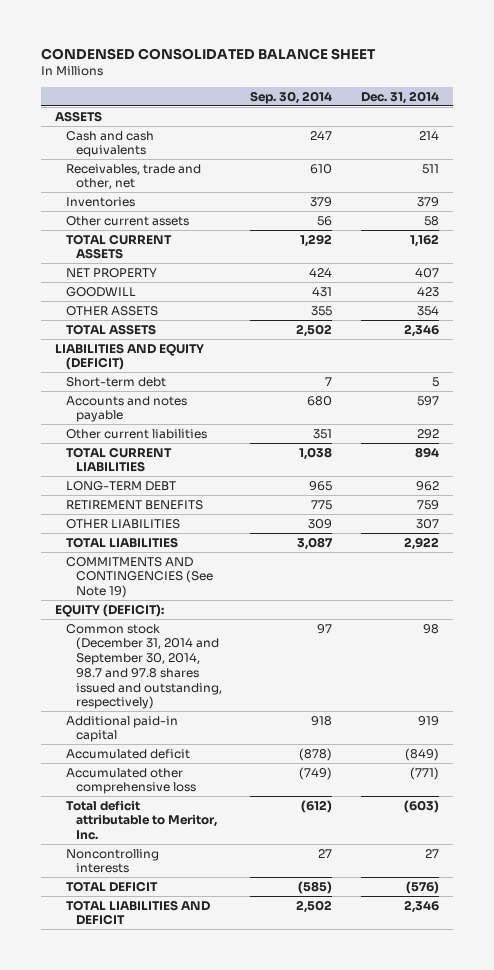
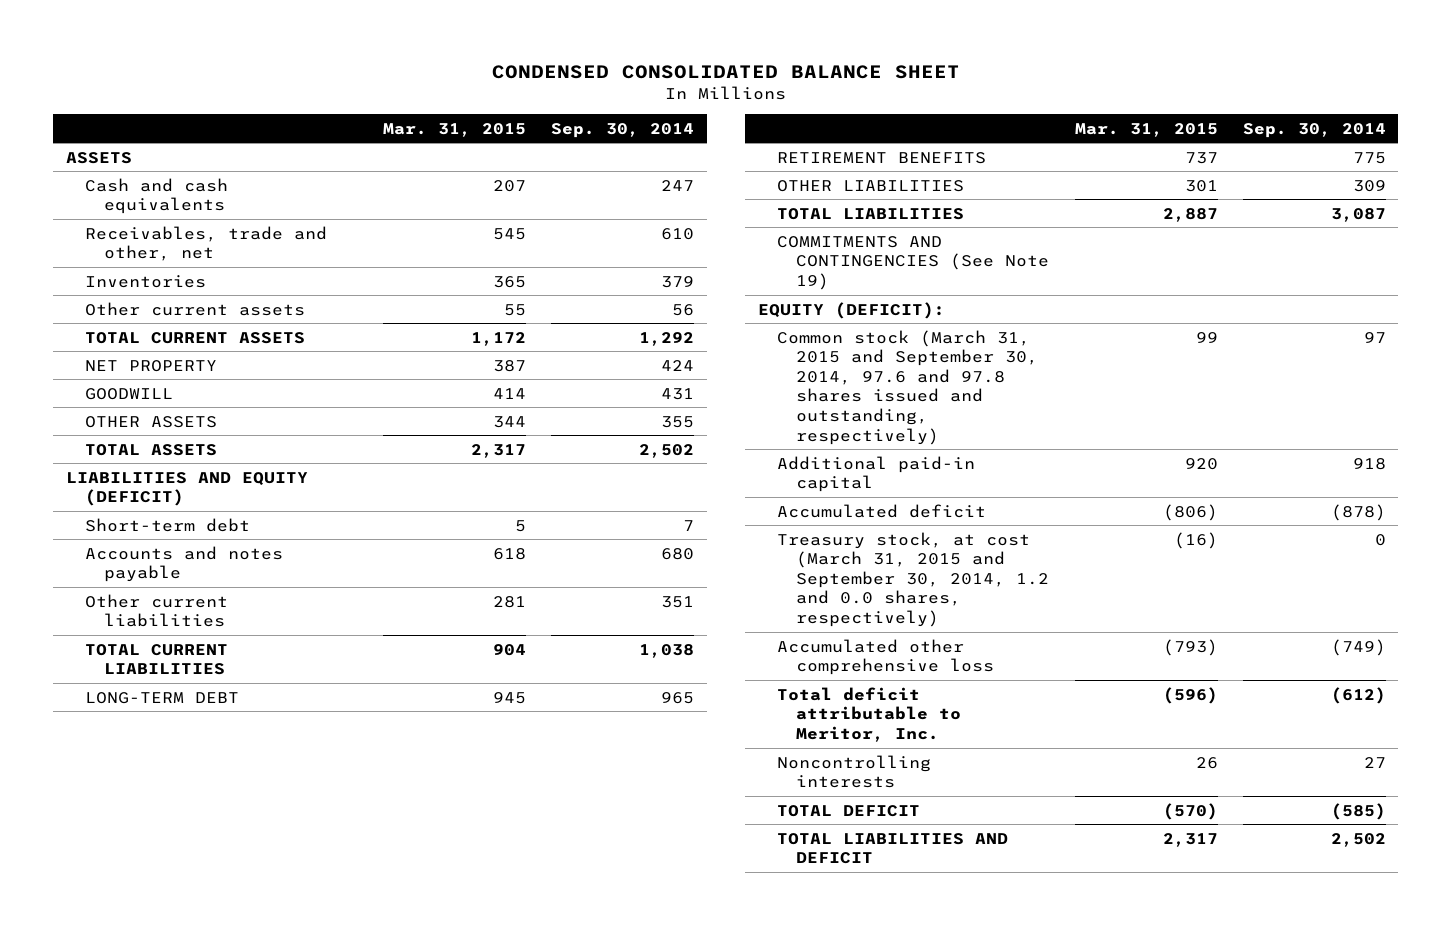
- | Sep. 30, 2014 | Dec. 31, 2014
+ | Mar. 31, 2015 | Sep. 30, 2014
- Common stock (December 31, 2014 and September 30, 2014, 98.7 and 97.8 shares issued and outstanding, respectively) | 97 | 98
+ Common stock (March 31, 2015 and September 30, 2014, 97.6 and 97.8 shares issued and outstanding, respectively) | 99 | 97
+ Treasury stock, at cost (March 31, 2015 and September 30, 2014, 1.2 and 0.0 shares, respectively) | (16) | 0

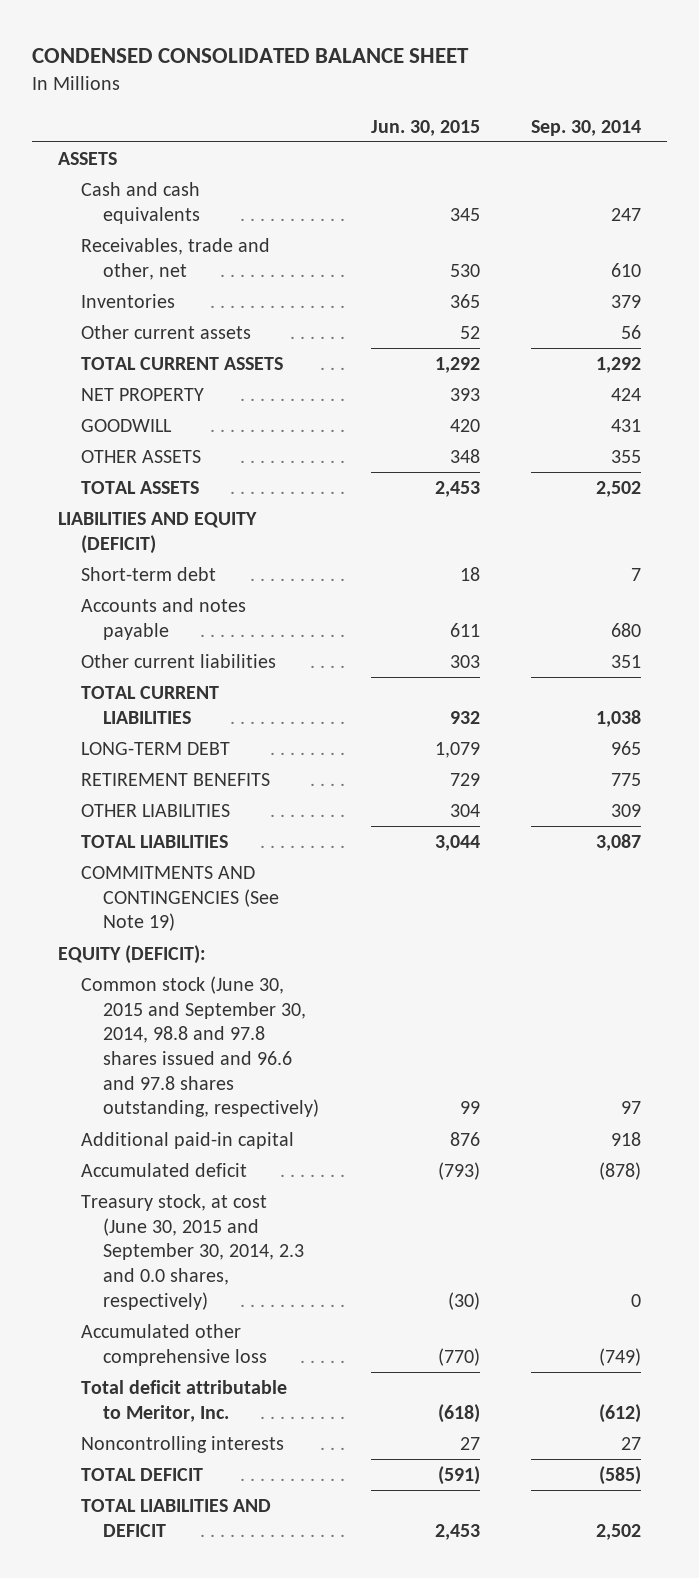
- | Mar. 31, 2015 | Sep. 30, 2014
+ | Jun. 30, 2015 | Sep. 30, 2014
- Common stock (March 31, 2015 and September 30, 2014, 97.6 and 97.8 shares issued and outstanding, respectively) | 99 | 97
+ Common stock (June 30, 2015 and September 30, 2014, 98.8 and 97.8 shares issued and 96.6 and 97.8 shares outstanding, respectively) | 99 | 97
- Treasury stock, at cost (March 31, 2015 and September 30, 2014, 1.2 and 0.0 shares, respectively) | (16) | 0
+ Treasury stock, at cost (June 30, 2015 and September 30, 2014, 2.3 and 0.0 shares, respectively) | (30) | 0

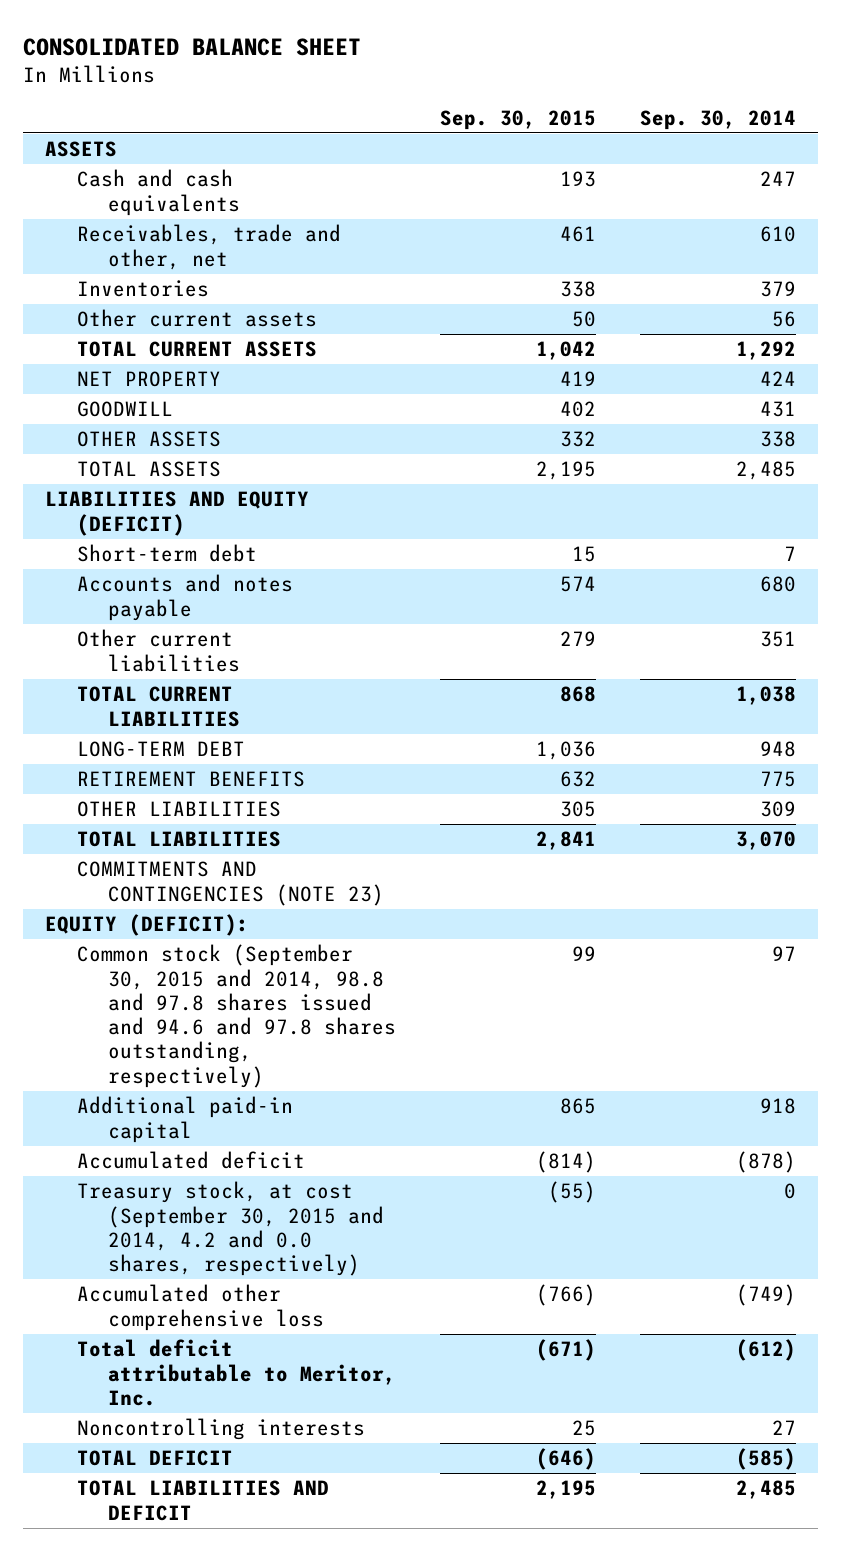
- CONDENSED CONSOLIDATED BALANCE SHEET
+ CONSOLIDATED BALANCE SHEET
- | Jun. 30, 2015 | Sep. 30, 2014
+ | Sep. 30, 2015 | Sep. 30, 2014
- OTHER ASSETS | 348 | 355
- TOTAL ASSETS | 2,453 | 2,502
+ OTHER ASSETS | 332 | 338
+ TOTAL ASSETS | 2,195 | 2,485
- LONG-TERM DEBT | 1,079 | 965
+ LONG-TERM DEBT | 1,036 | 948
- TOTAL LIABILITIES | 3,044 | 3,087
- COMMITMENTS AND CONTINGENCIES (See Note 19)
+ TOTAL LIABILITIES | 2,841 | 3,070
+ COMMITMENTS AND CONTINGENCIES (NOTE 23)
- Common stock (June 30, 2015 and September 30, 2014, 98.8 and 97.8 shares issued and 96.6 and 97.8 shares outstanding, respectively) | 99 | 97
+ Common stock (September 30, 2015 and 2014, 98.8 and 97.8 shares issued and 94.6 and 97.8 shares outstanding, respectively) | 99 | 97
- Treasury stock, at cost (June 30, 2015 and September 30, 2014, 2.3 and 0.0 shares, respectively) | (30) | 0
+ Treasury stock, at cost (September 30, 2015 and 2014, 4.2 and 0.0 shares, respectively) | (55) | 0
- TOTAL LIABILITIES AND DEFICIT | 2,453 | 2,502
+ TOTAL LIABILITIES AND DEFICIT | 2,195 | 2,485

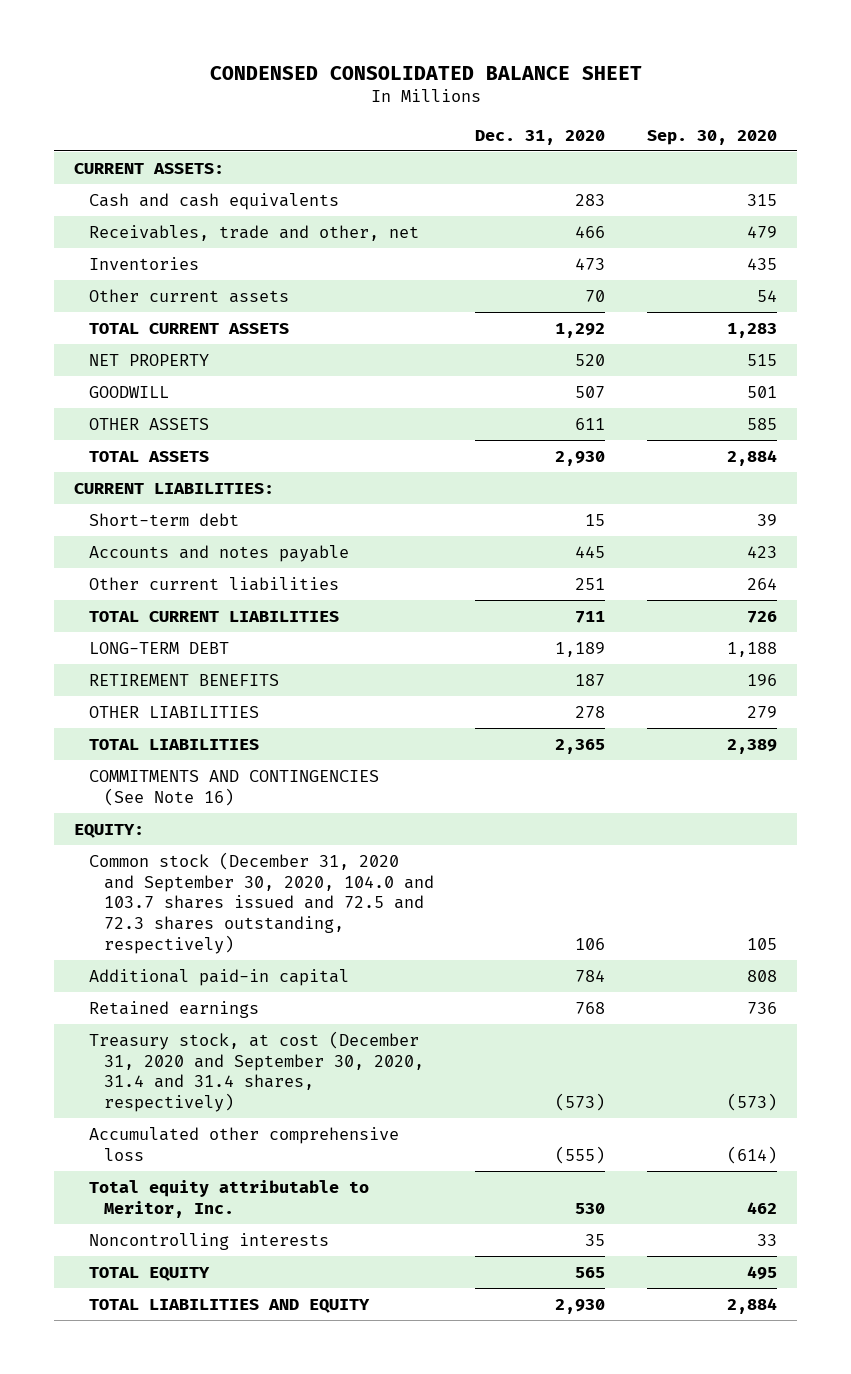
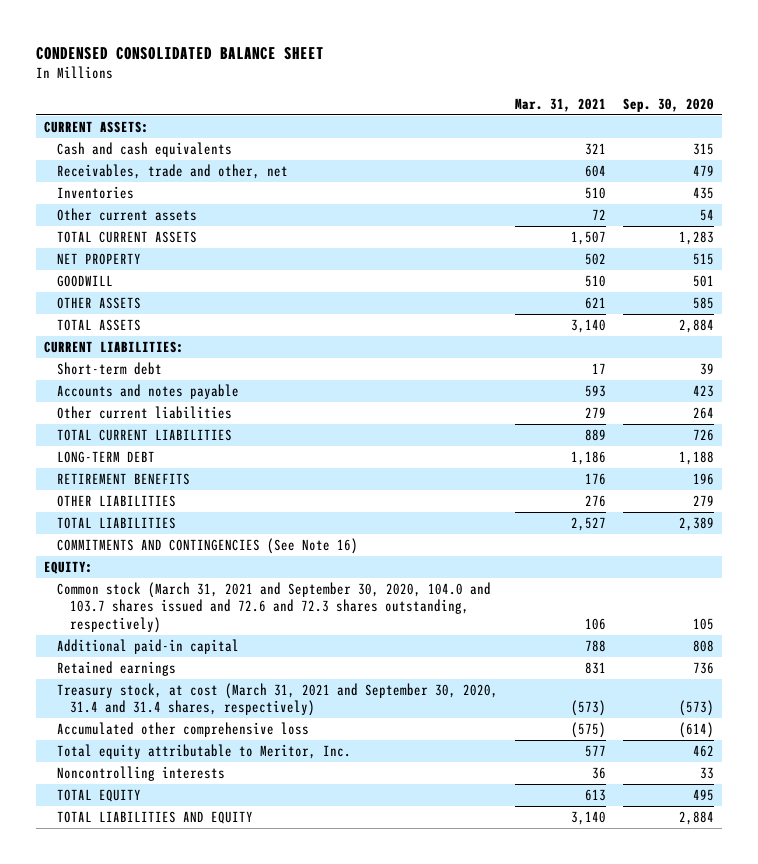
- | Dec. 31, 2020 | Sep. 30, 2020
+ | Mar. 31, 2021 | Sep. 30, 2020
- Common stock (December 31, 2020 and September 30, 2020, 104.0 and 103.7 shares issued and 72.5 and 72.3 shares outstanding, respectively) | 106 | 105
+ Common stock (March 31, 2021 and September 30, 2020, 104.0 and 103.7 shares issued and 72.6 and 72.3 shares outstanding, respectively) | 106 | 105
- Treasury stock, at cost (December 31, 2020 and September 30, 2020, 31.4 and 31.4 shares, respectively) | (573) | (573)
+ Treasury stock, at cost (March 31, 2021 and September 30, 2020, 31.4 and 31.4 shares, respectively) | (573) | (573)

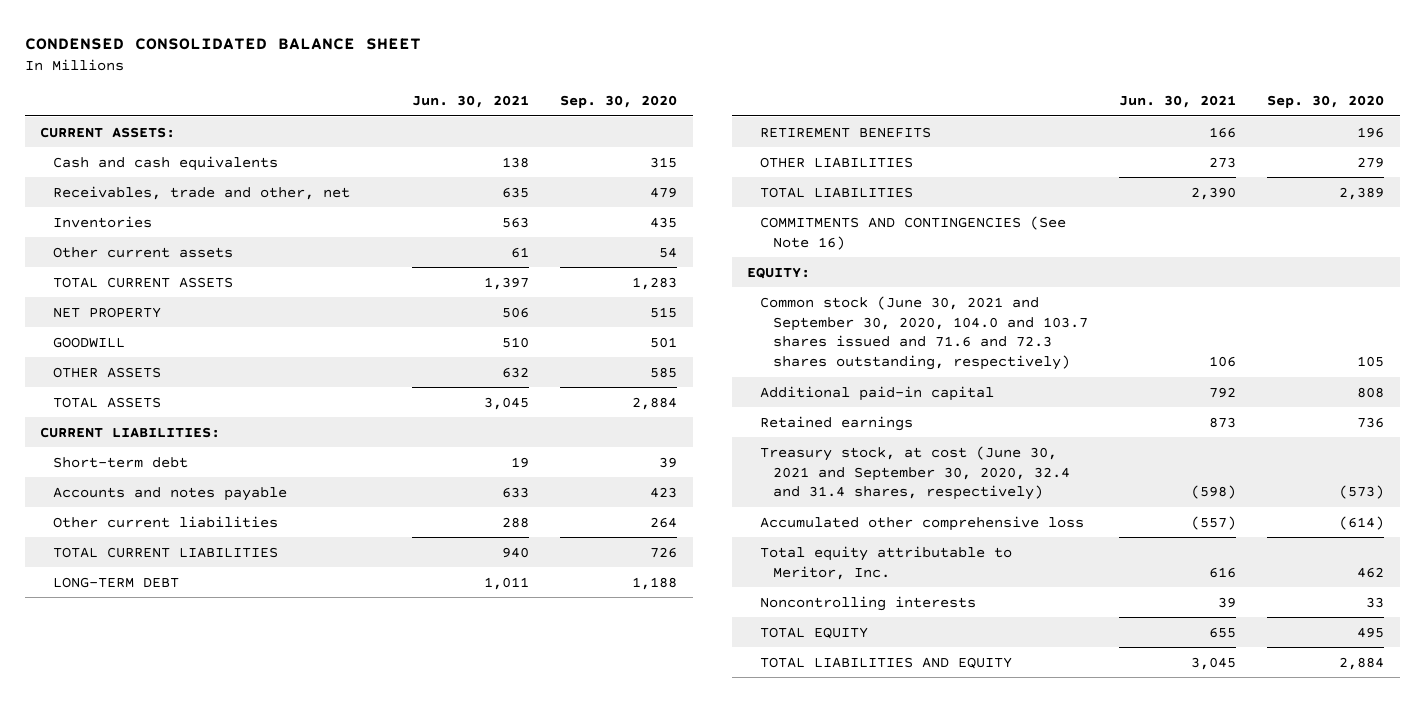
- | Mar. 31, 2021 | Sep. 30, 2020
+ | Jun. 30, 2021 | Sep. 30, 2020
- Common stock (March 31, 2021 and September 30, 2020, 104.0 and 103.7 shares issued and 72.6 and 72.3 shares outstanding, respectively) | 106 | 105
+ Common stock (June 30, 2021 and September 30, 2020, 104.0 and 103.7 shares issued and 71.6 and 72.3 shares outstanding, respectively) | 106 | 105
- Treasury stock, at cost (March 31, 2021 and September 30, 2020, 31.4 and 31.4 shares, respectively) | (573) | (573)
+ Treasury stock, at cost (June 30, 2021 and September 30, 2020, 32.4 and 31.4 shares, respectively) | (598) | (573)

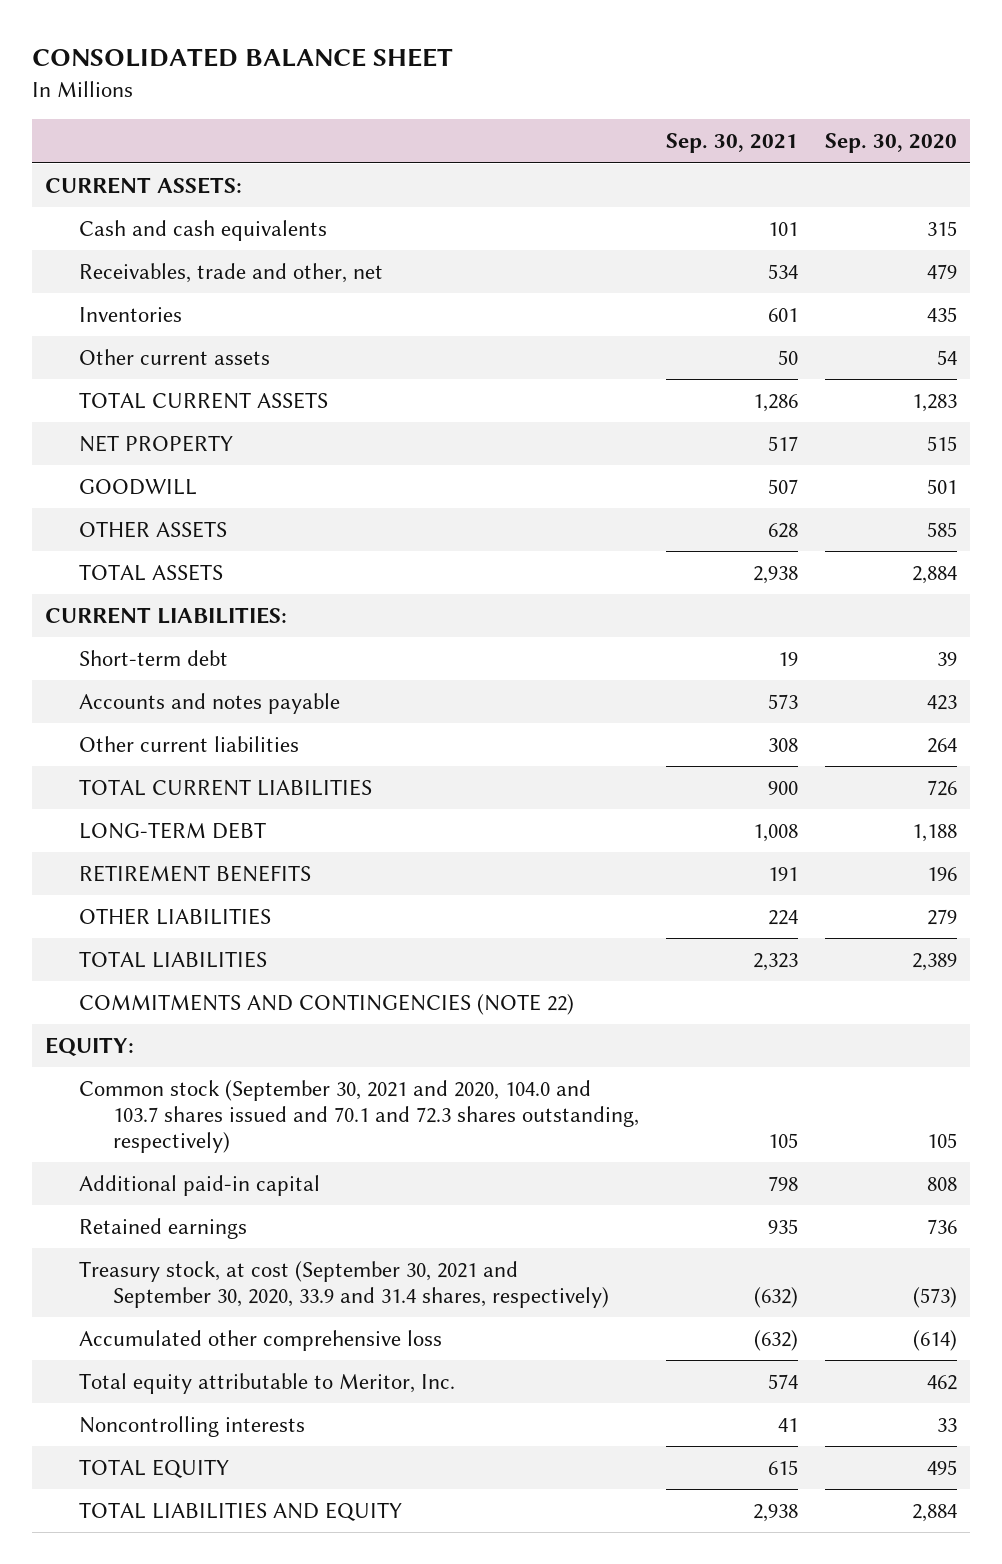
- CONDENSED CONSOLIDATED BALANCE SHEET
+ CONSOLIDATED BALANCE SHEET
- | Jun. 30, 2021 | Sep. 30, 2020
+ | Sep. 30, 2021 | Sep. 30, 2020
- COMMITMENTS AND CONTINGENCIES (See Note 16)
+ COMMITMENTS AND CONTINGENCIES (NOTE 22)
- Common stock (June 30, 2021 and September 30, 2020, 104.0 and 103.7 shares issued and 71.6 and 72.3 shares outstanding, respectively) | 106 | 105
+ Common stock (September 30, 2021 and 2020, 104.0 and 103.7 shares issued and 70.1 and 72.3 shares outstanding, respectively) | 105 | 105
- Treasury stock, at cost (June 30, 2021 and September 30, 2020, 32.4 and 31.4 shares, respectively) | (598) | (573)
+ Treasury stock, at cost (September 30, 2021 and September 30, 2020, 33.9 and 31.4 shares, respectively) | (632) | (573)

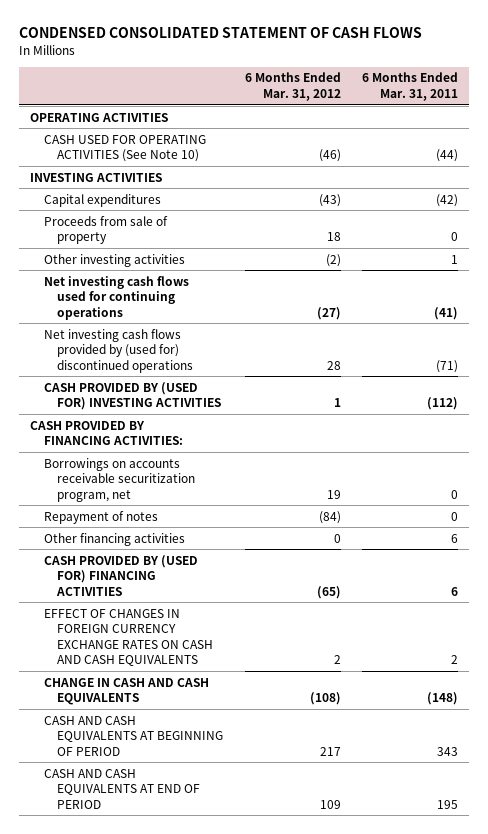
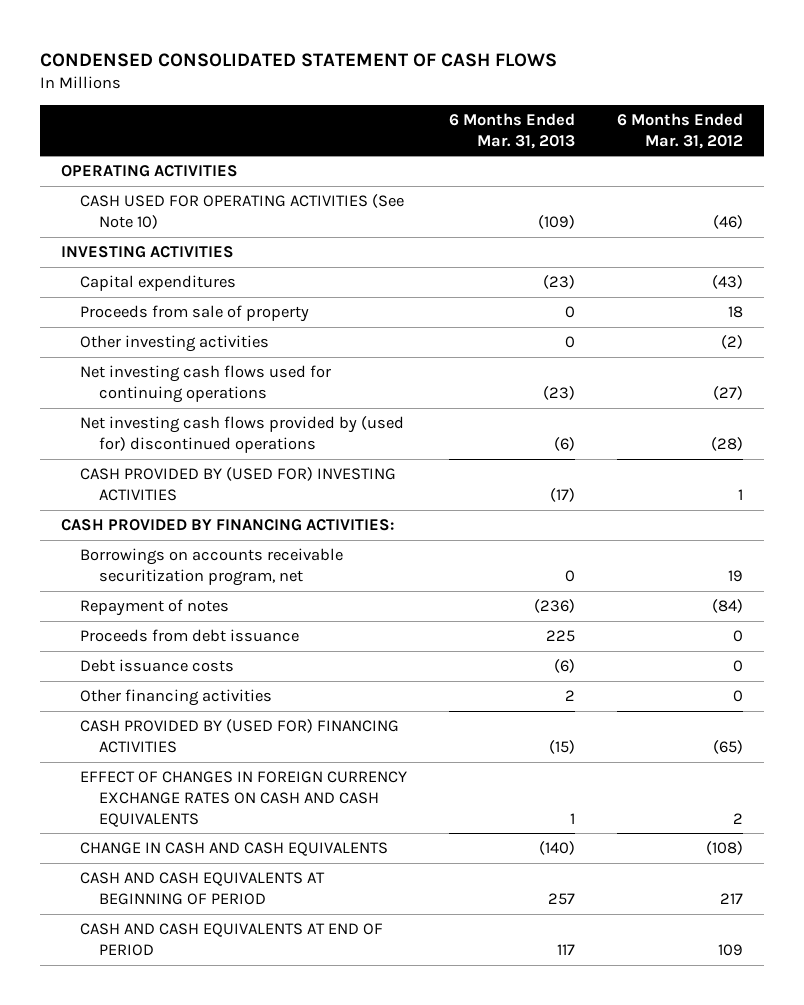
- | 6 Months Ended Mar. 31, 2012 | 6 Months Ended Mar. 31, 2011
+ | 6 Months Ended Mar. 31, 2013 | 6 Months Ended Mar. 31, 2012
- Net investing cash flows provided by (used for) discontinued operations | 28 | (71)
+ Net investing cash flows provided by (used for) discontinued operations | (6) | (28)
+ Proceeds from debt issuance | 225 | 0
+ Debt issuance costs | (6) | 0

